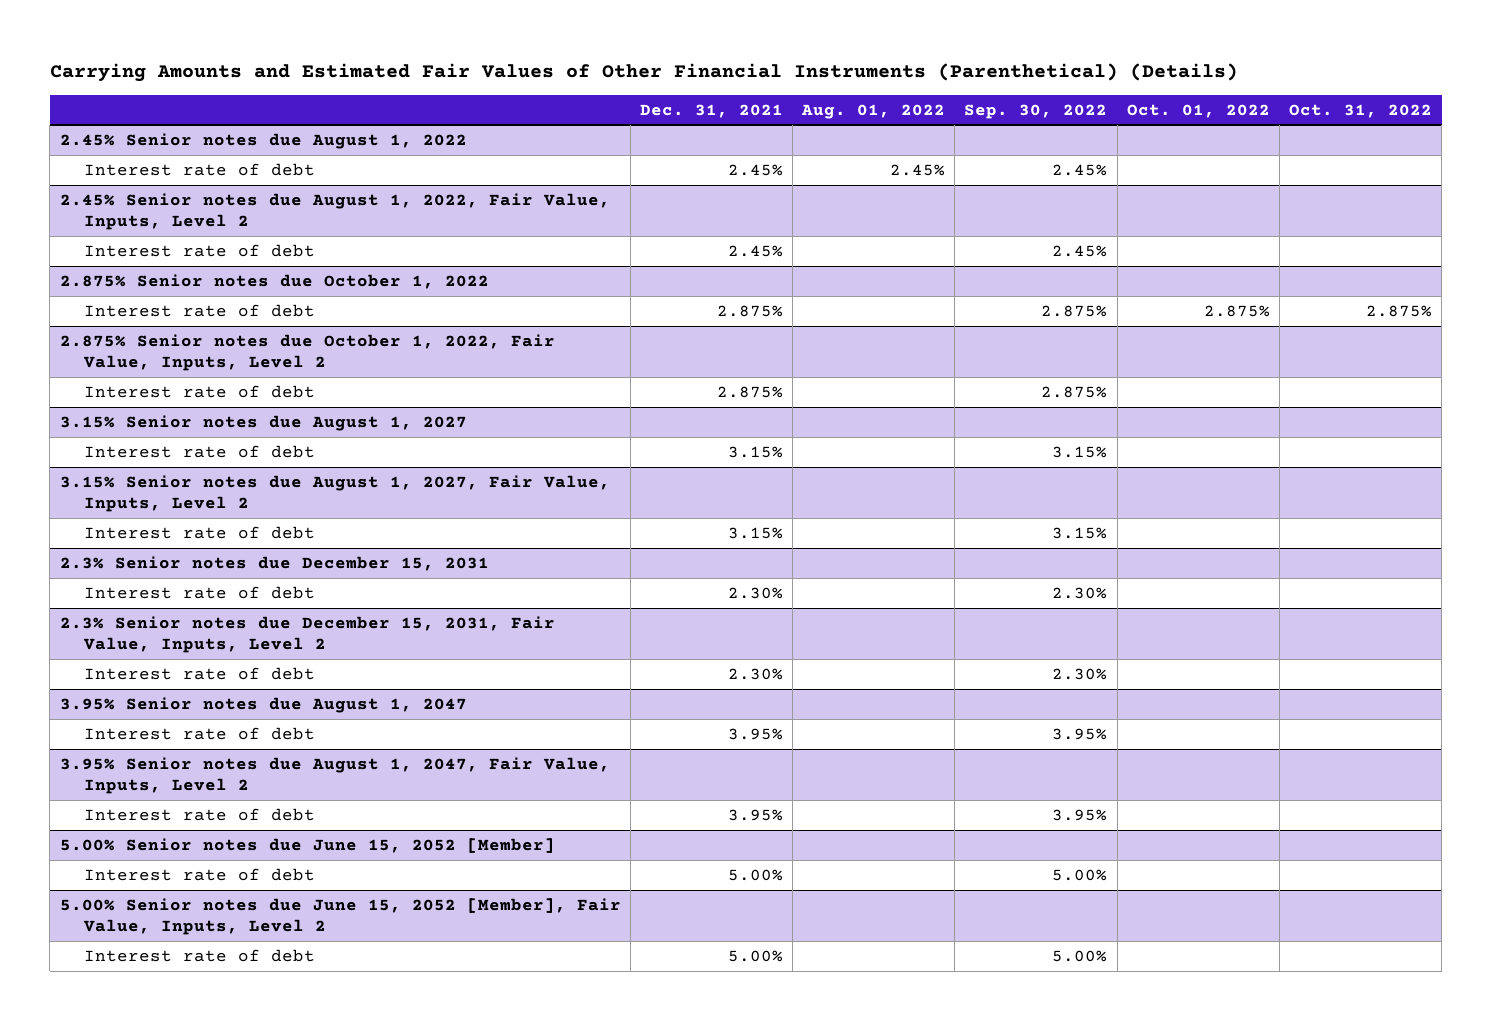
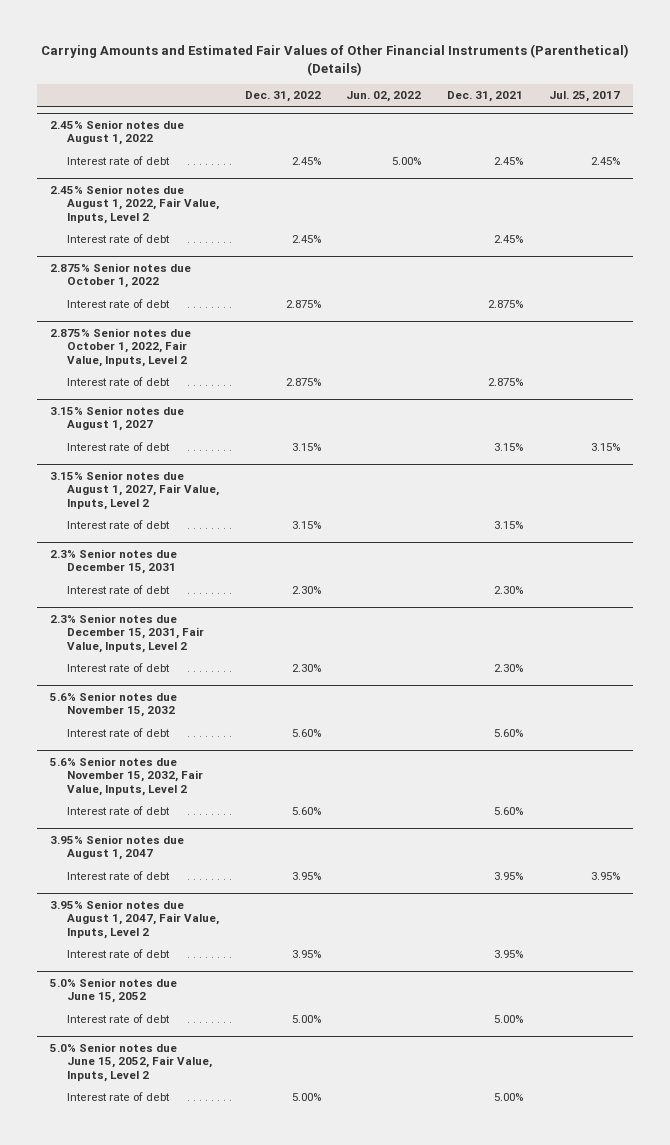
- | Dec. 31, 2021 | Aug. 01, 2022 | Sep. 30, 2022 | Oct. 01, 2022 | Oct. 31, 2022
+ | Dec. 31, 2022 | Jun. 02, 2022 | Dec. 31, 2021 | Jul. 25, 2017
+ 5.6% Senior notes due November 15, 2032
+ Interest rate of debt | 5.60% | | 5.60% |
+ 5.6% Senior notes due November 15, 2032, Fair Value, Inputs, Level 2
+ Interest rate of debt | 5.60% | | 5.60% |
- 5.00% Senior notes due June 15, 2052 [Member]
+ 5.0% Senior notes due June 15, 2052
- 5.00% Senior notes due June 15, 2052 [Member], Fair Value, Inputs, Level 2
+ 5.0% Senior notes due June 15, 2052, Fair Value, Inputs, Level 2

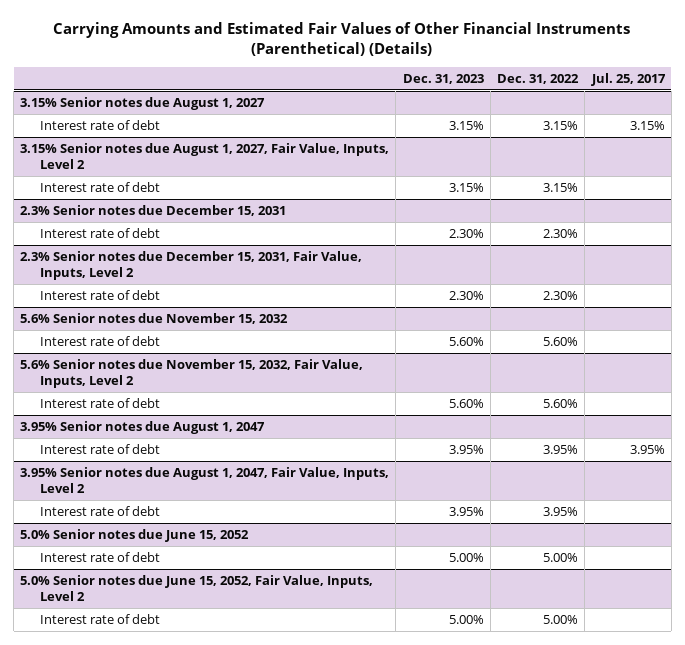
- | Dec. 31, 2022 | Jun. 02, 2022 | Dec. 31, 2021 | Jul. 25, 2017
+ | Dec. 31, 2023 | Dec. 31, 2022 | Jul. 25, 2017
- 2.45% Senior notes due August 1, 2022
- Interest rate of debt | 2.45% | 5.00% | 2.45% | 2.45%
- 2.45% Senior notes due August 1, 2022, Fair Value, Inputs, Level 2
- Interest rate of debt | 2.45% | | 2.45% |
- 2.875% Senior notes due October 1, 2022
- Interest rate of debt | 2.875% | | 2.875% |
- 2.875% Senior notes due October 1, 2022, Fair Value, Inputs, Level 2
- Interest rate of debt | 2.875% | | 2.875% |

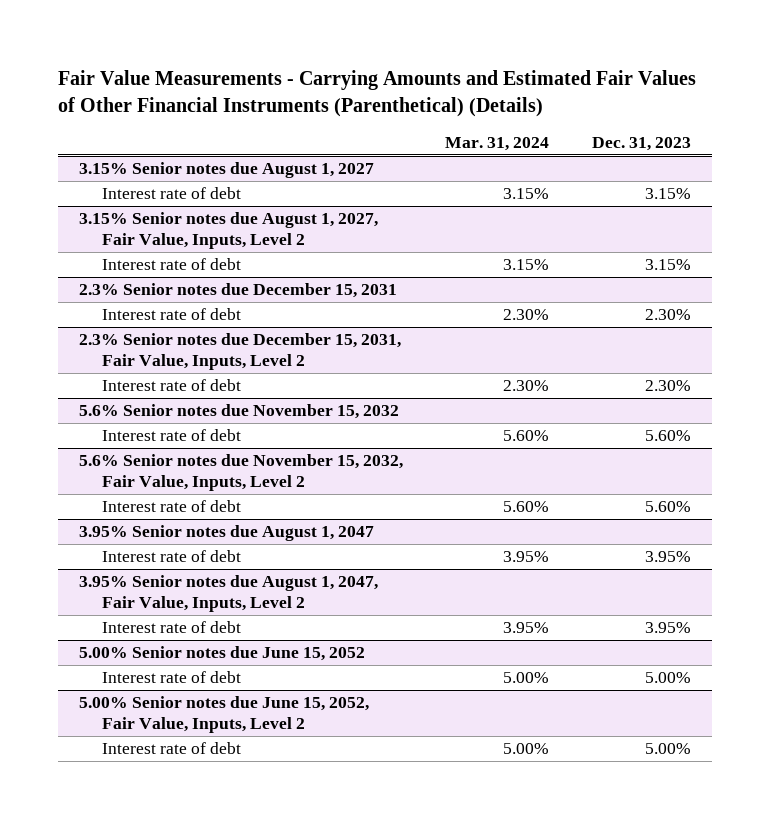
- Carrying Amounts and Estimated Fair Values of Other Financial Instruments (Parenthetical) (Details)
+ Fair Value Measurements - Carrying Amounts and Estimated Fair Values of Other Financial Instruments (Parenthetical) (Details)
- | Dec. 31, 2023 | Dec. 31, 2022 | Jul. 25, 2017
+ | Mar. 31, 2024 | Dec. 31, 2023
- 5.0% Senior notes due June 15, 2052
+ 5.00% Senior notes due June 15, 2052
- 5.0% Senior notes due June 15, 2052, Fair Value, Inputs, Level 2
+ 5.00% Senior notes due June 15, 2052, Fair Value, Inputs, Level 2

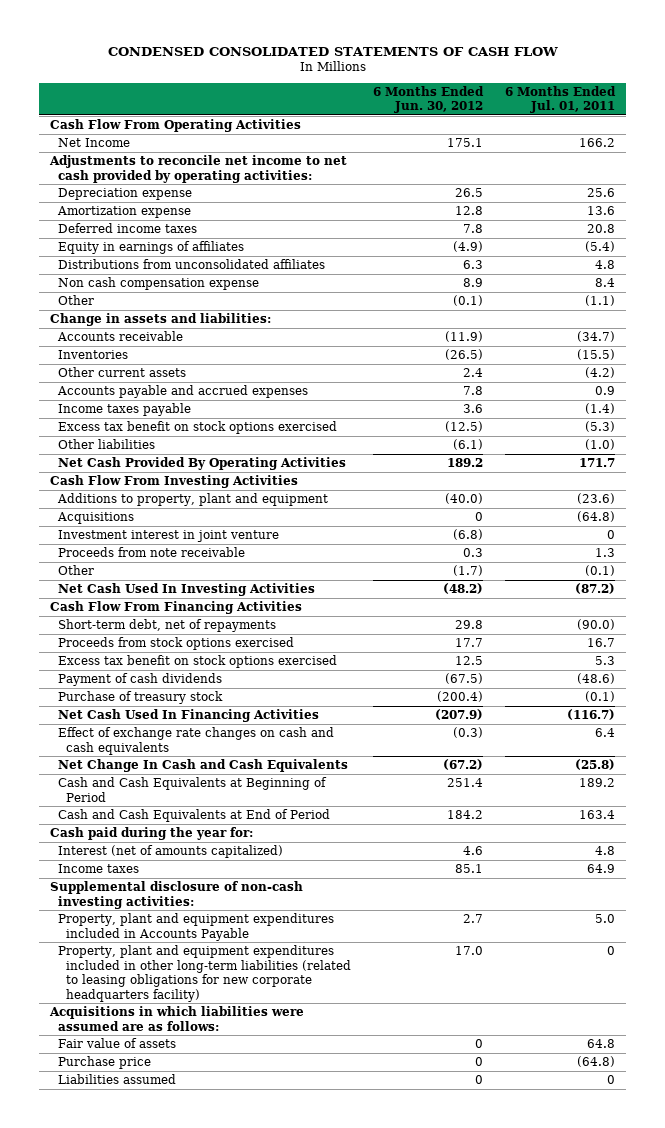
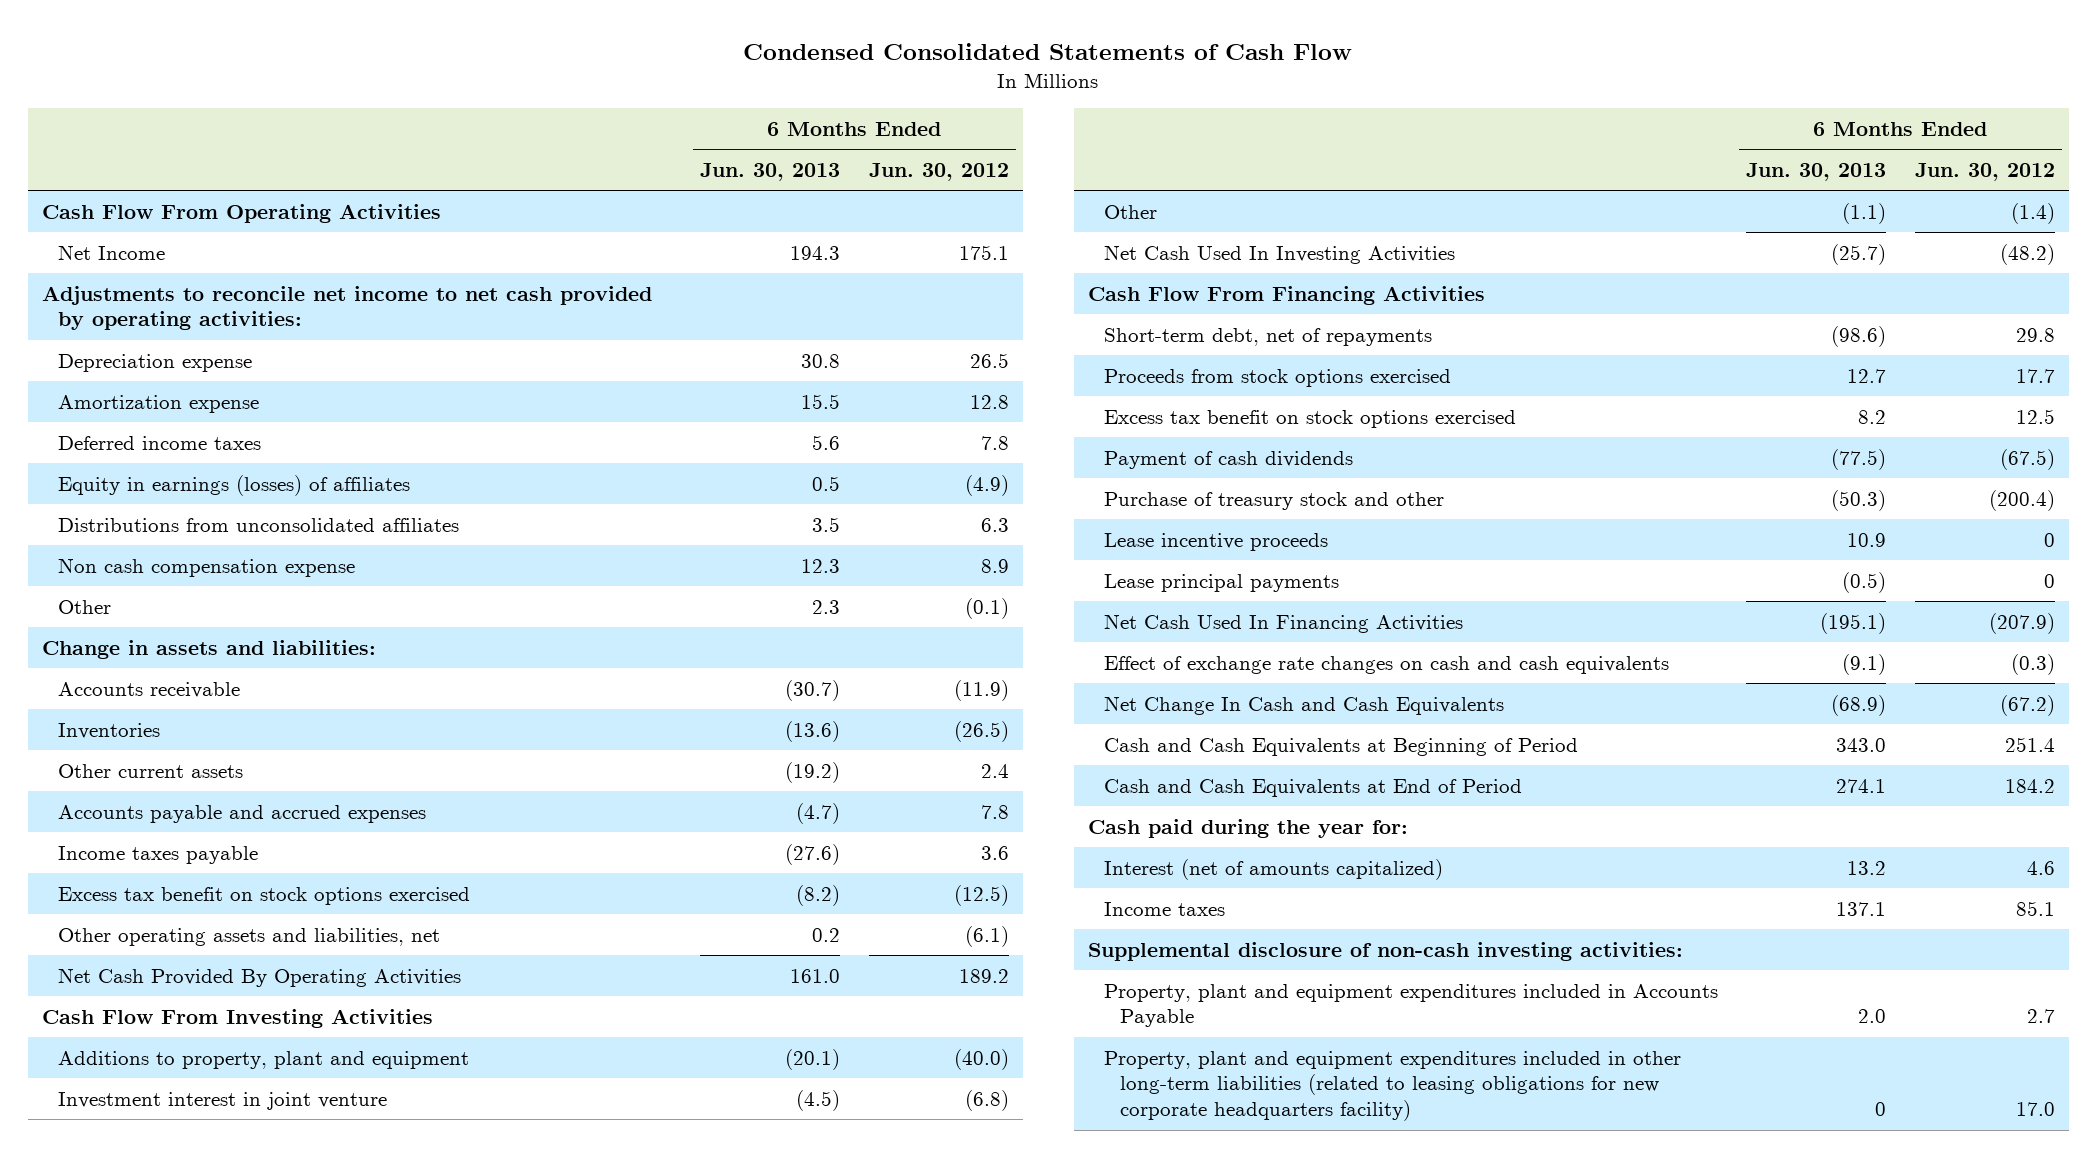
- CONDENSED CONSOLIDATED STATEMENTS OF CASH FLOW
+ Condensed Consolidated Statements of Cash Flow
- | 6 Months Ended Jun. 30, 2012 | 6 Months Ended Jul. 01, 2011
+ | 6 Months Ended Jun. 30, 2013 | 6 Months Ended Jun. 30, 2012
- Equity in earnings of affiliates | (4.9) | (5.4)
+ Equity in earnings (losses) of affiliates | 0.5 | (4.9)
- Other liabilities | (6.1) | (1.0)
+ Other operating assets and liabilities, net | 0.2 | (6.1)
- Acquisitions | 0 | (64.8)
- Proceeds from note receivable | 0.3 | 1.3
- Other | (1.7) | (0.1)
+ Other | (1.1) | (1.4)
- Purchase of treasury stock | (200.4) | (0.1)
+ Purchase of treasury stock and other | (50.3) | (200.4)
+ Lease incentive proceeds | 10.9 | 0
+ Lease principal payments | (0.5) | 0
- Acquisitions in which liabilities were assumed are as follows:
- Fair value of assets | 0 | 64.8
- Purchase price | 0 | (64.8)
- Liabilities assumed | 0 | 0

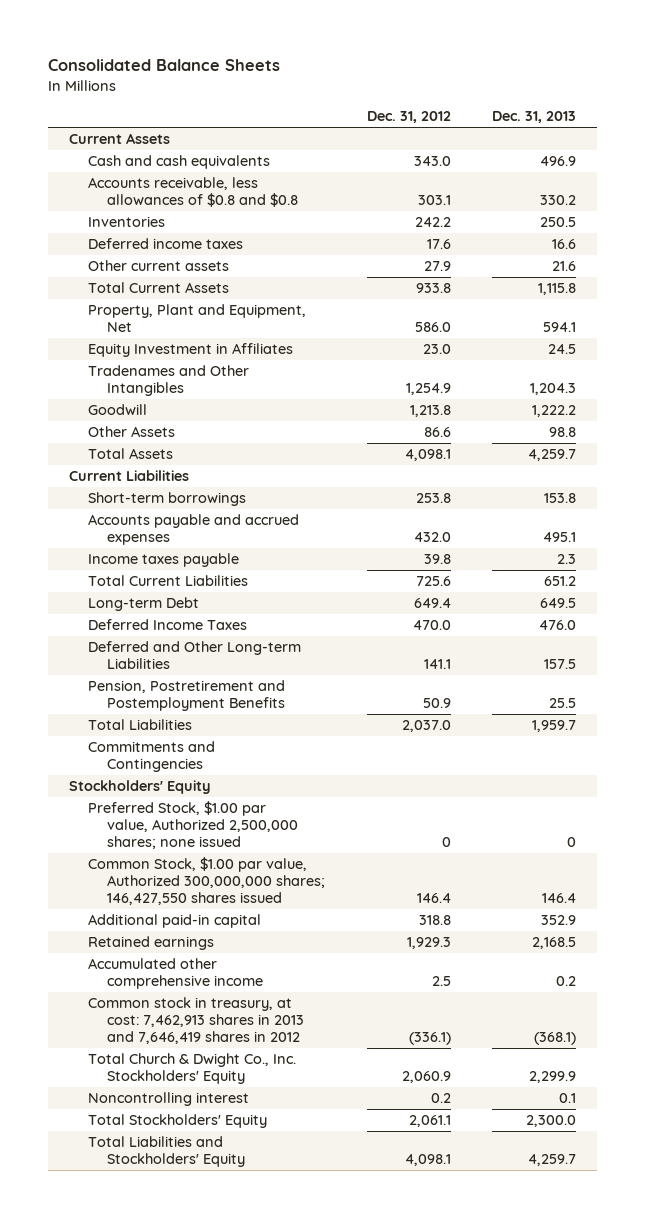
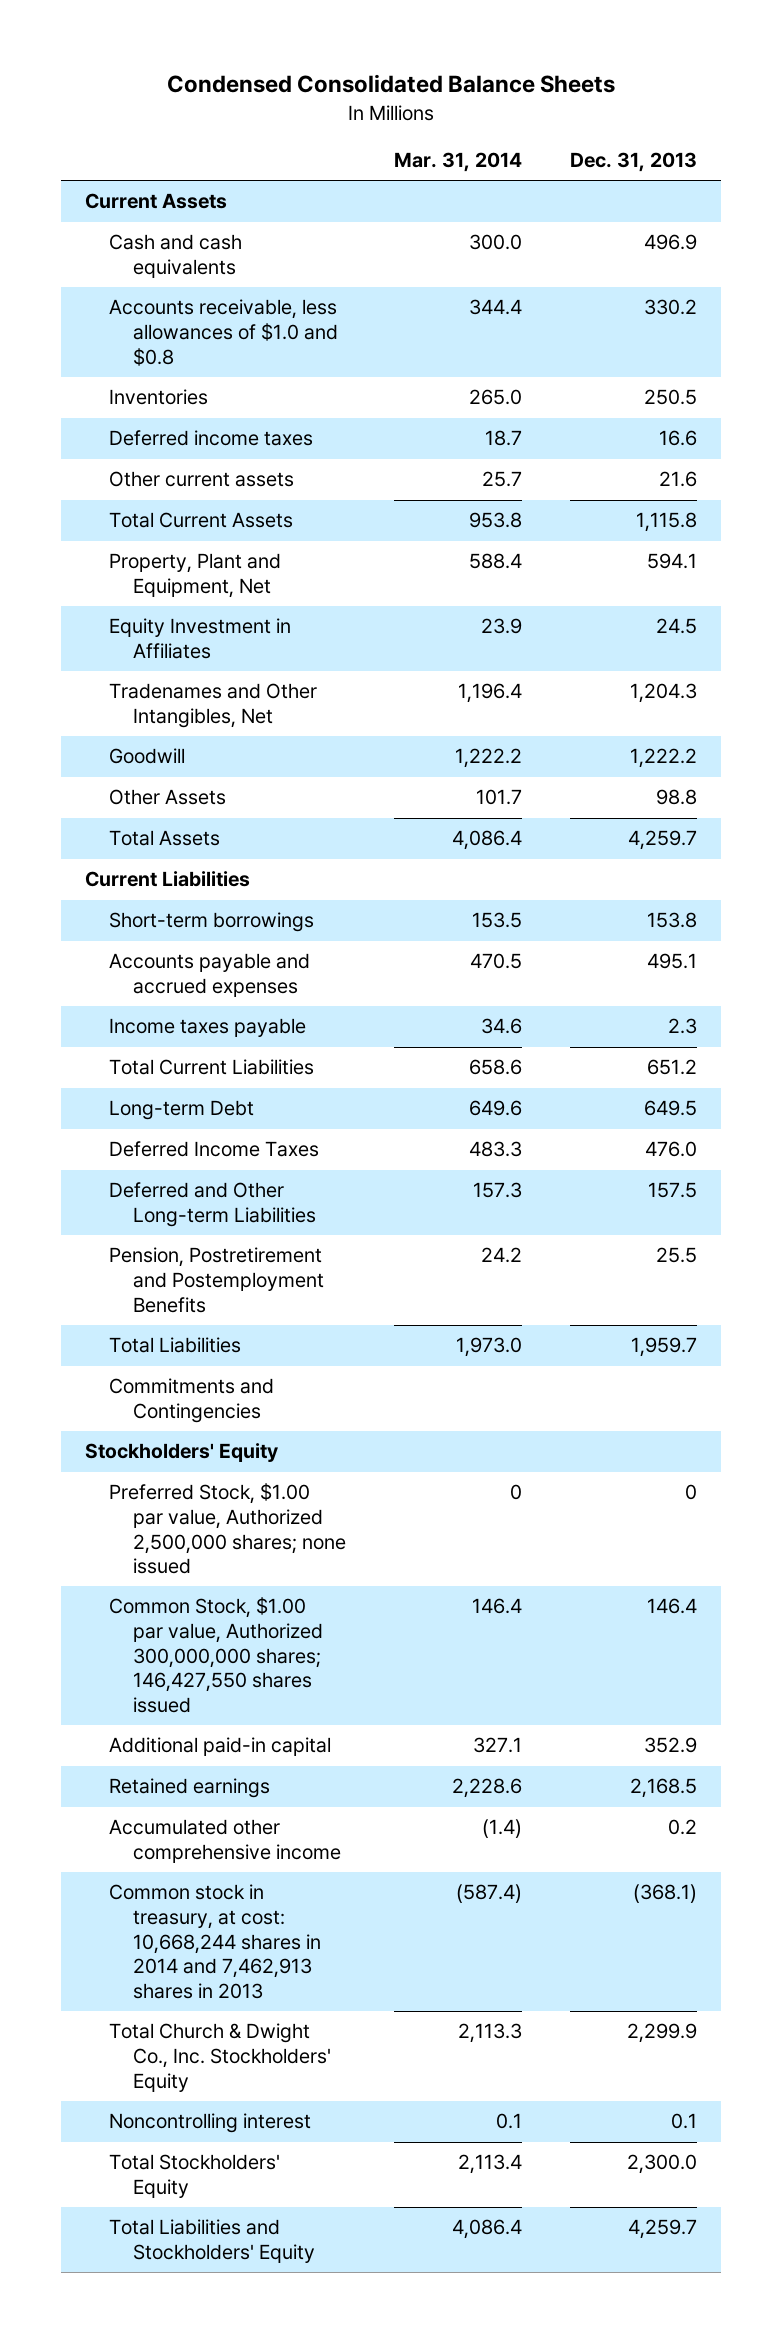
- Consolidated Balance Sheets
+ Condensed Consolidated Balance Sheets
- | Dec. 31, 2012 | Dec. 31, 2013
+ | Mar. 31, 2014 | Dec. 31, 2013
- Accounts receivable, less allowances of $0.8 and $0.8 | 303.1 | 330.2
+ Accounts receivable, less allowances of $1.0 and $0.8 | 344.4 | 330.2
- Tradenames and Other Intangibles | 1,254.9 | 1,204.3
+ Tradenames and Other Intangibles, Net | 1,196.4 | 1,204.3
- Common stock in treasury, at cost: 7,462,913 shares in 2013 and 7,646,419 shares in 2012 | (336.1) | (368.1)
+ Common stock in treasury, at cost: 10,668,244 shares in 2014 and 7,462,913 shares in 2013 | (587.4) | (368.1)

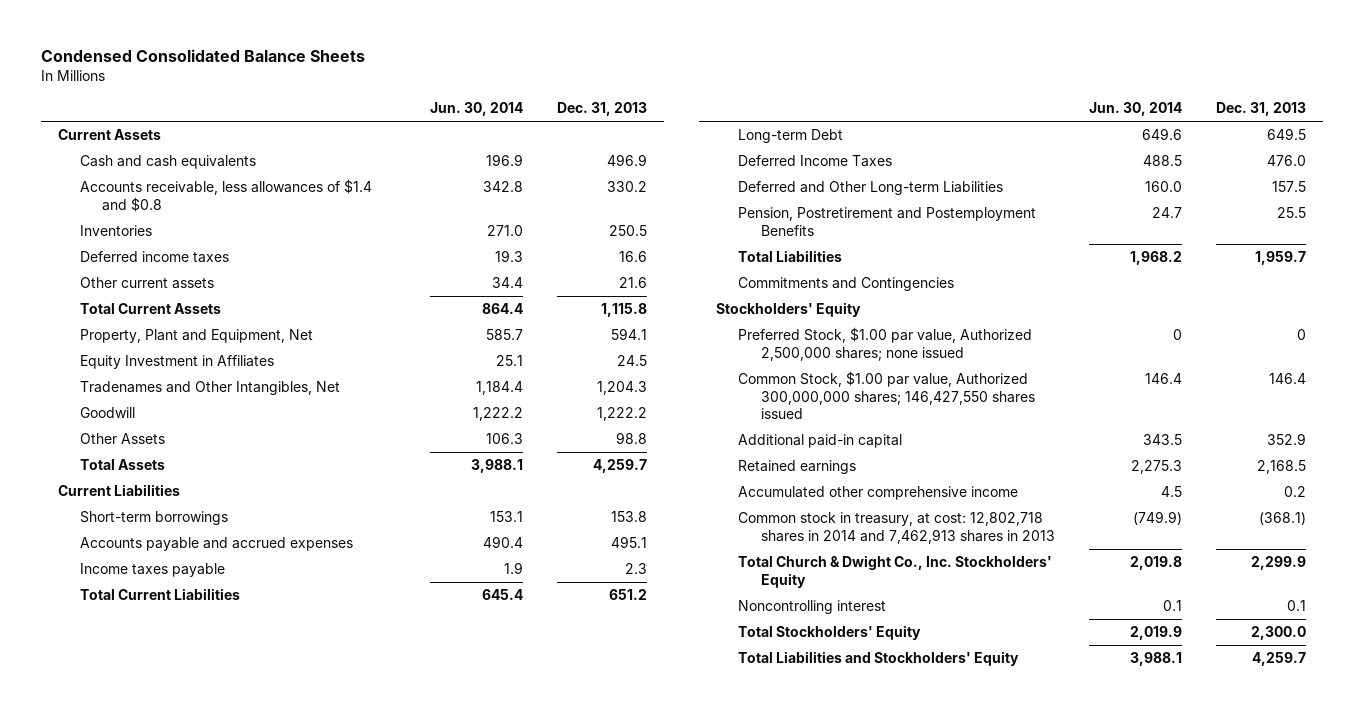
- | Mar. 31, 2014 | Dec. 31, 2013
+ | Jun. 30, 2014 | Dec. 31, 2013
- Accounts receivable, less allowances of $1.0 and $0.8 | 344.4 | 330.2
+ Accounts receivable, less allowances of $1.4 and $0.8 | 342.8 | 330.2
- Common stock in treasury, at cost: 10,668,244 shares in 2014 and 7,462,913 shares in 2013 | (587.4) | (368.1)
+ Common stock in treasury, at cost: 12,802,718 shares in 2014 and 7,462,913 shares in 2013 | (749.9) | (368.1)

